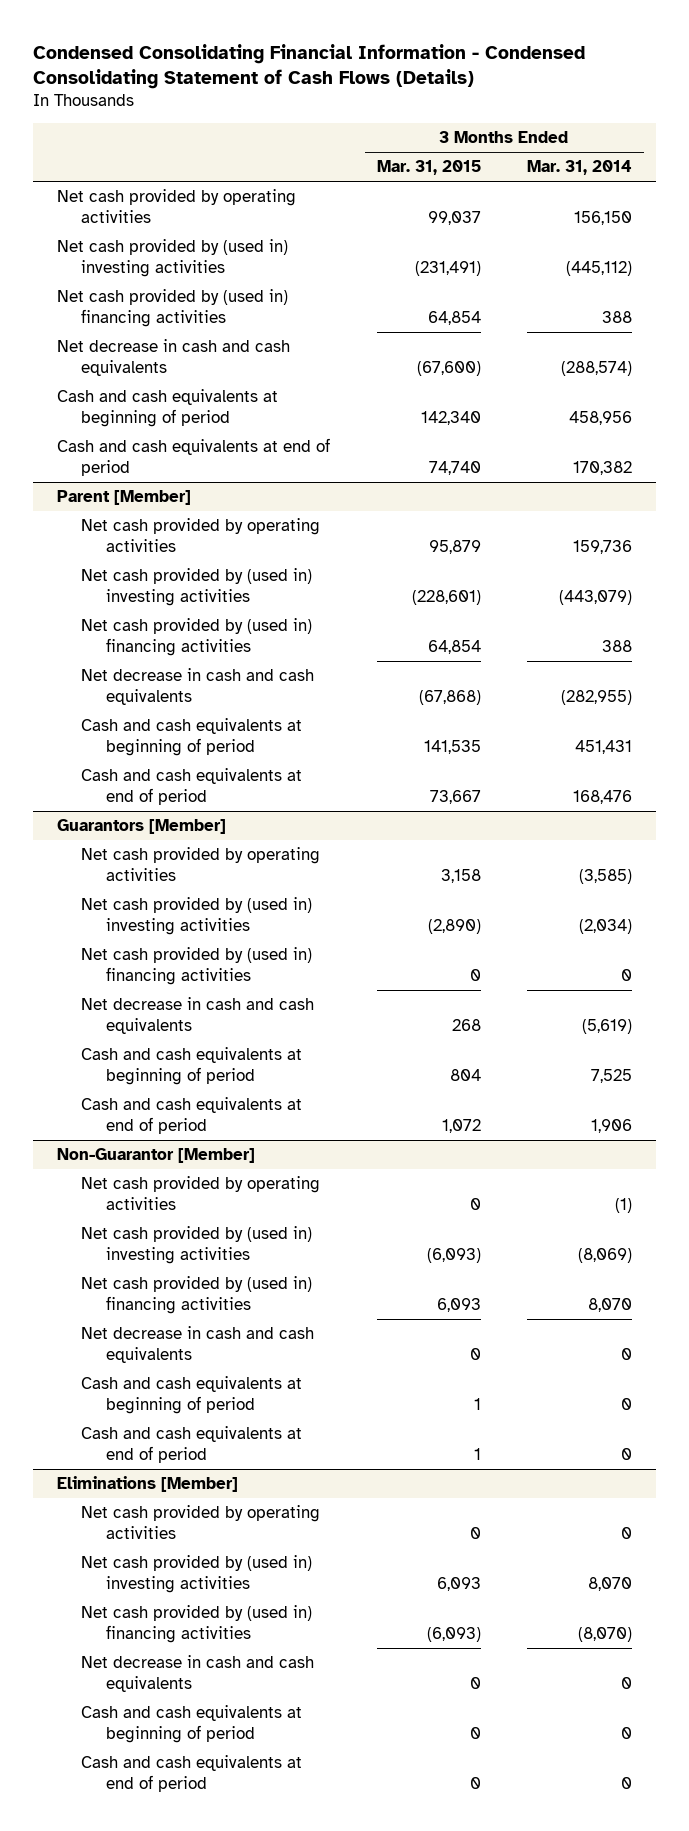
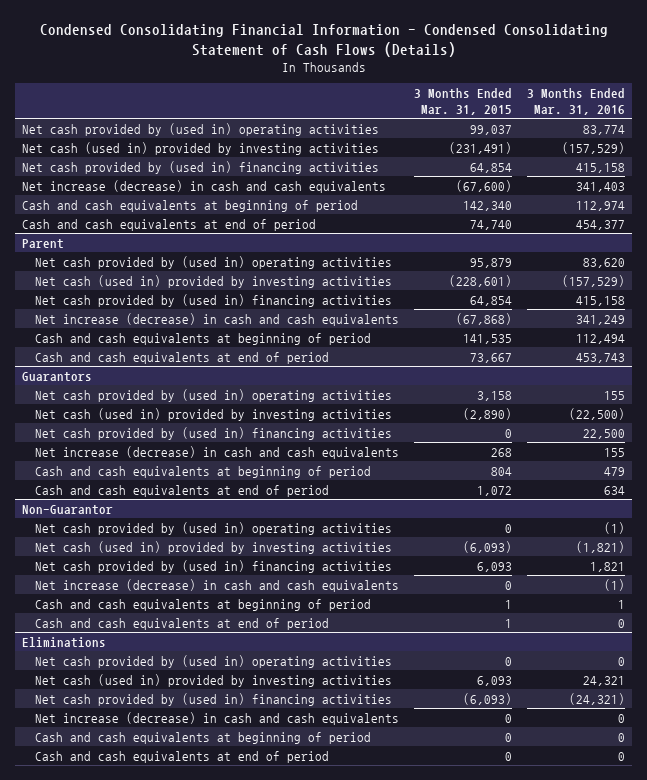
- | 3 Months Ended Mar. 31, 2015 | 3 Months Ended Mar. 31, 2014
+ | 3 Months Ended Mar. 31, 2015 | 3 Months Ended Mar. 31, 2016
- Net cash provided by operating activities | 99,037 | 156,150
- Net cash provided by (used in) investing activities | (231,491) | (445,112)
+ Net cash provided by (used in) operating activities | 99,037 | 83,774
+ Net cash (used in) provided by investing activities | (231,491) | (157,529)
- Net decrease in cash and cash equivalents | (67,600) | (288,574)
+ Net increase (decrease) in cash and cash equivalents | (67,600) | 341,403
- Parent [Member]
- Net cash provided by operating activities | 95,879 | 159,736
- Net cash provided by (used in) investing activities | (228,601) | (443,079)
+ Parent
+ Net cash provided by (used in) operating activities | 95,879 | 83,620
+ Net cash (used in) provided by investing activities | (228,601) | (157,529)
- Net decrease in cash and cash equivalents | (67,868) | (282,955)
+ Net increase (decrease) in cash and cash equivalents | (67,868) | 341,249
- Guarantors [Member]
- Net cash provided by operating activities | 3,158 | (3,585)
- Net cash provided by (used in) investing activities | (2,890) | (2,034)
+ Guarantors
+ Net cash provided by (used in) operating activities | 3,158 | 155
+ Net cash (used in) provided by investing activities | (2,890) | (22,500)
- Net decrease in cash and cash equivalents | 268 | (5,619)
+ Net increase (decrease) in cash and cash equivalents | 268 | 155
- Non-Guarantor [Member]
- Net cash provided by operating activities | 0 | (1)
- Net cash provided by (used in) investing activities | (6,093) | (8,069)
+ Non-Guarantor
+ Net cash provided by (used in) operating activities | 0 | (1)
+ Net cash (used in) provided by investing activities | (6,093) | (1,821)
- Net decrease in cash and cash equivalents | 0 | 0
+ Net increase (decrease) in cash and cash equivalents | 0 | (1)
- Eliminations [Member]
- Net cash provided by operating activities | 0 | 0
- Net cash provided by (used in) investing activities | 6,093 | 8,070
+ Eliminations
+ Net cash provided by (used in) operating activities | 0 | 0
+ Net cash (used in) provided by investing activities | 6,093 | 24,321
- Net decrease in cash and cash equivalents | 0 | 0
+ Net increase (decrease) in cash and cash equivalents | 0 | 0

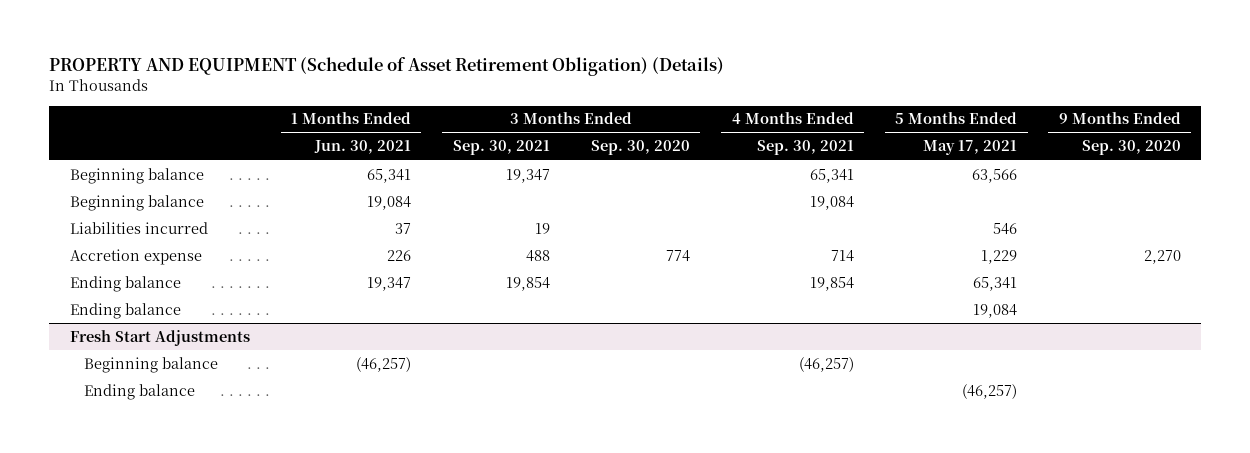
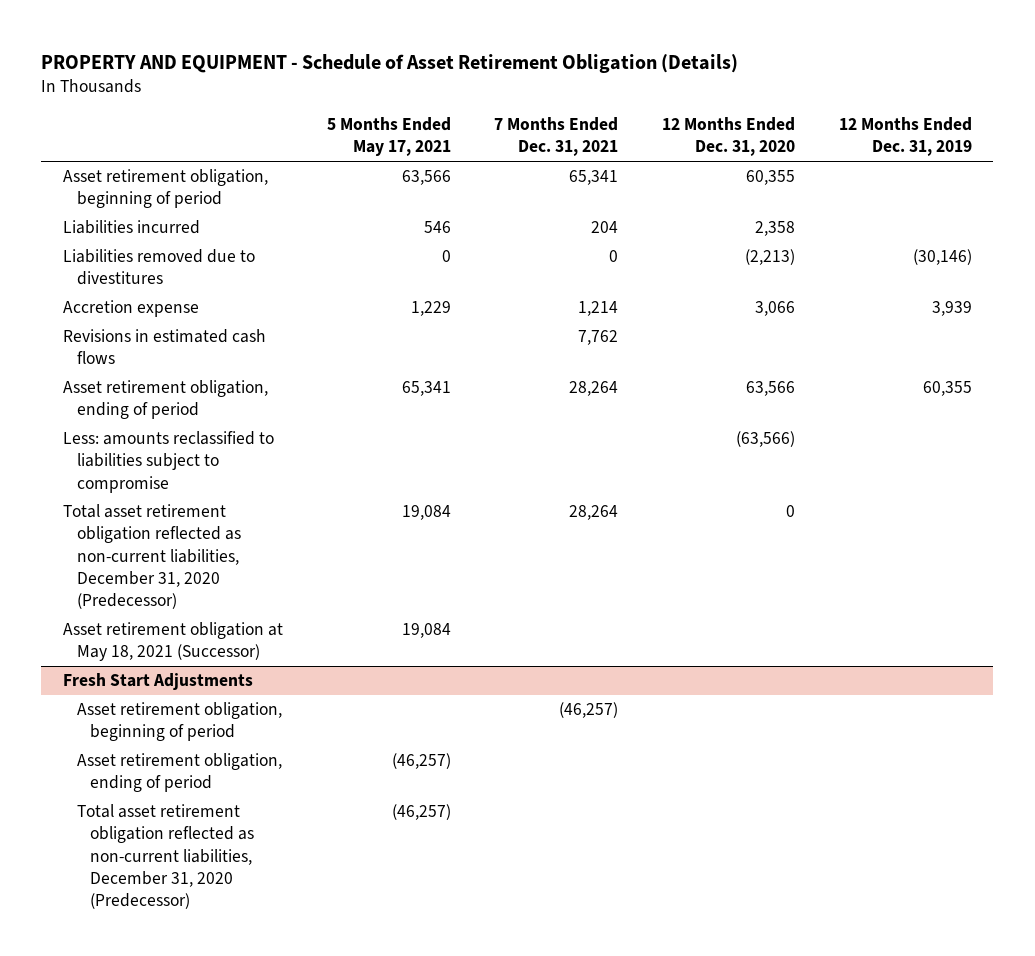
- PROPERTY AND EQUIPMENT (Schedule of Asset Retirement Obligation) (Details)
+ PROPERTY AND EQUIPMENT - Schedule of Asset Retirement Obligation (Details)
- | 1 Months Ended Jun. 30, 2021 | 3 Months Ended Sep. 30, 2021 | 3 Months Ended Sep. 30, 2020 | 4 Months Ended Sep. 30, 2021 | 5 Months Ended May 17, 2021 | 9 Months Ended Sep. 30, 2020
+ | 5 Months Ended May 17, 2021 | 7 Months Ended Dec. 31, 2021 | 12 Months Ended Dec. 31, 2020 | 12 Months Ended Dec. 31, 2019
- Beginning balance | 65,341 | 19,347 | | 65,341 | 63,566 |
- Beginning balance | 19,084 | | | 19,084 | |
+ Asset retirement obligation, beginning of period | 63,566 | 65,341 | 60,355 |
+ Liabilities removed due to divestitures | 0 | 0 | (2,213) | (30,146)
- Ending balance | 19,347 | 19,854 | | 19,854 | 65,341 |
- Ending balance | | | | | 19,084 |
+ Revisions in estimated cash flows | | 7,762 | |
+ Asset retirement obligation, ending of period | 65,341 | 28,264 | 63,566 | 60,355
+ Less: amounts reclassified to liabilities subject to compromise | | | (63,566) |
+ Total asset retirement obligation reflected as non-current liabilities, December 31, 2020 (Predecessor) | 19,084 | 28,264 | 0 |
+ Asset retirement obligation at May 18, 2021 (Successor) | 19,084 | | |
@ Fresh Start Adjustments
- Beginning balance | (46,257) | | | (46,257) | |
- Ending balance | | | | | (46,257) |
+ Asset retirement obligation, beginning of period | | (46,257) | |
+ Asset retirement obligation, ending of period | (46,257) | | |
+ Total asset retirement obligation reflected as non-current liabilities, December 31, 2020 (Predecessor) | (46,257) | | |

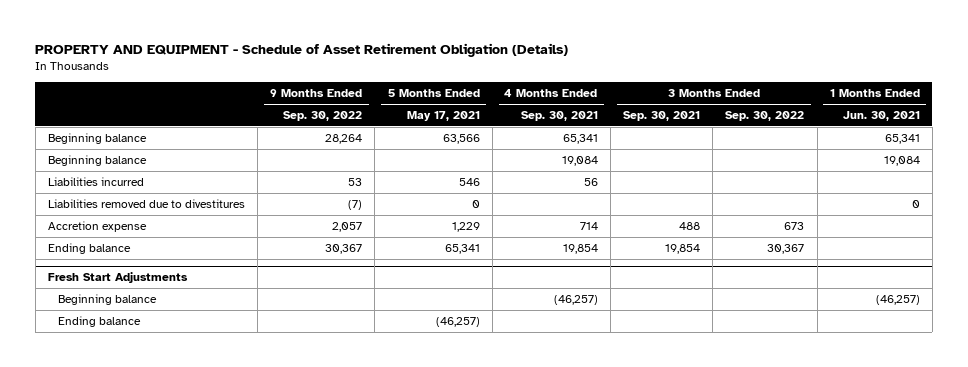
- | 5 Months Ended May 17, 2021 | 7 Months Ended Dec. 31, 2021 | 12 Months Ended Dec. 31, 2020 | 12 Months Ended Dec. 31, 2019
+ | 9 Months Ended Sep. 30, 2022 | 5 Months Ended May 17, 2021 | 4 Months Ended Sep. 30, 2021 | 3 Months Ended Sep. 30, 2021 | 3 Months Ended Sep. 30, 2022 | 1 Months Ended Jun. 30, 2021
- Asset retirement obligation, beginning of period | 63,566 | 65,341 | 60,355 |
+ Beginning balance | 28,264 | 63,566 | 65,341 | | | 65,341
+ Beginning balance | | | 19,084 | | | 19,084
- Revisions in estimated cash flows | | 7,762 | |
- Asset retirement obligation, ending of period | 65,341 | 28,264 | 63,566 | 60,355
- Less: amounts reclassified to liabilities subject to compromise | | | (63,566) |
- Total asset retirement obligation reflected as non-current liabilities, December 31, 2020 (Predecessor) | 19,084 | 28,264 | 0 |
- Asset retirement obligation at May 18, 2021 (Successor) | 19,084 | | |
+ Ending balance | 30,367 | 65,341 | 19,854 | 19,854 | 30,367 |
@ Fresh Start Adjustments
- Asset retirement obligation, beginning of period | | (46,257) | |
- Asset retirement obligation, ending of period | (46,257) | | |
- Total asset retirement obligation reflected as non-current liabilities, December 31, 2020 (Predecessor) | (46,257) | | |
+ Beginning balance | | | (46,257) | | | (46,257)
+ Ending balance | | (46,257) | | | |

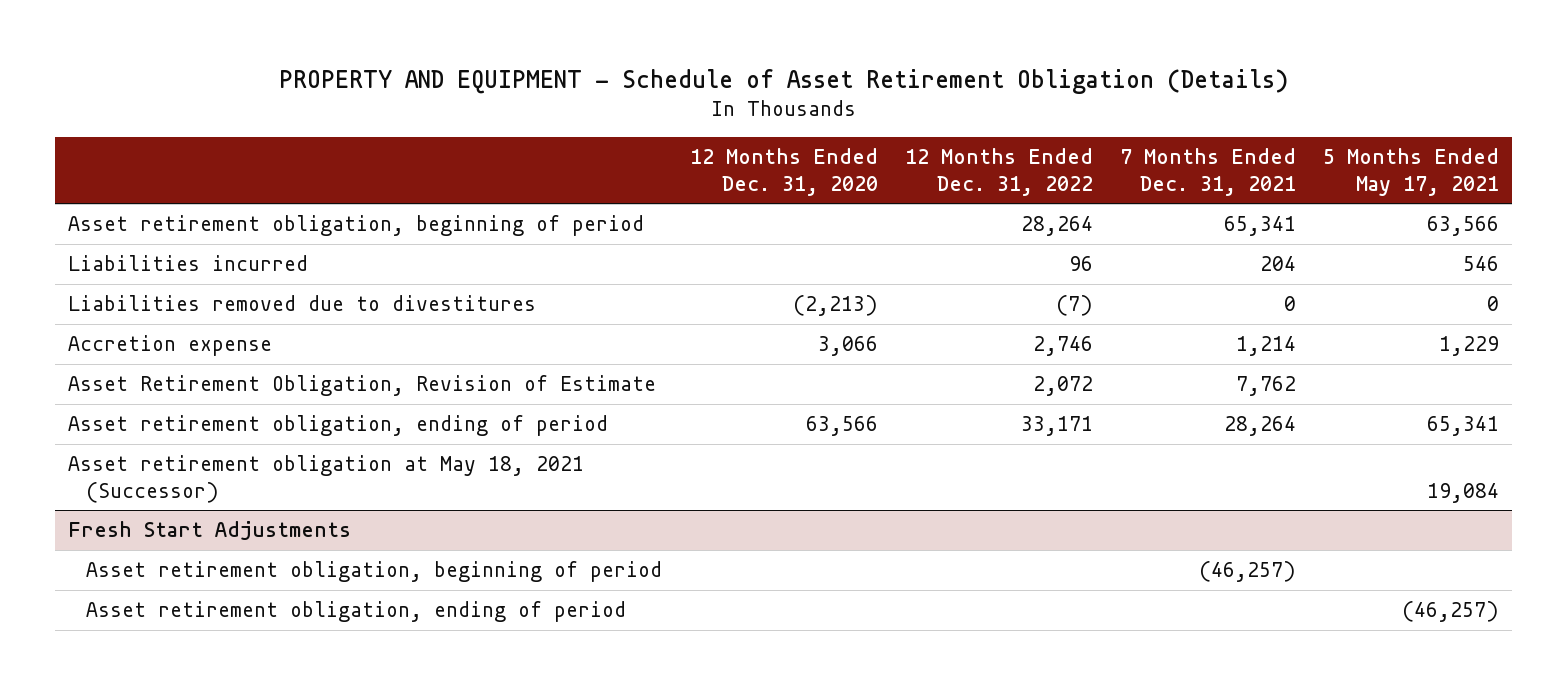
- | 9 Months Ended Sep. 30, 2022 | 5 Months Ended May 17, 2021 | 4 Months Ended Sep. 30, 2021 | 3 Months Ended Sep. 30, 2021 | 3 Months Ended Sep. 30, 2022 | 1 Months Ended Jun. 30, 2021
+ | 12 Months Ended Dec. 31, 2020 | 12 Months Ended Dec. 31, 2022 | 7 Months Ended Dec. 31, 2021 | 5 Months Ended May 17, 2021
- Beginning balance | 28,264 | 63,566 | 65,341 | | | 65,341
- Beginning balance | | | 19,084 | | | 19,084
+ Asset retirement obligation, beginning of period | | 28,264 | 65,341 | 63,566
- Ending balance | 30,367 | 65,341 | 19,854 | 19,854 | 30,367 |
+ Asset Retirement Obligation, Revision of Estimate | | 2,072 | 7,762 |
+ Asset retirement obligation, ending of period | 63,566 | 33,171 | 28,264 | 65,341
+ Asset retirement obligation at May 18, 2021 (Successor) | | | | 19,084
@ Fresh Start Adjustments
- Beginning balance | | | (46,257) | | | (46,257)
- Ending balance | | (46,257) | | | |
+ Asset retirement obligation, beginning of period | | | (46,257) |
+ Asset retirement obligation, ending of period | | | | (46,257)

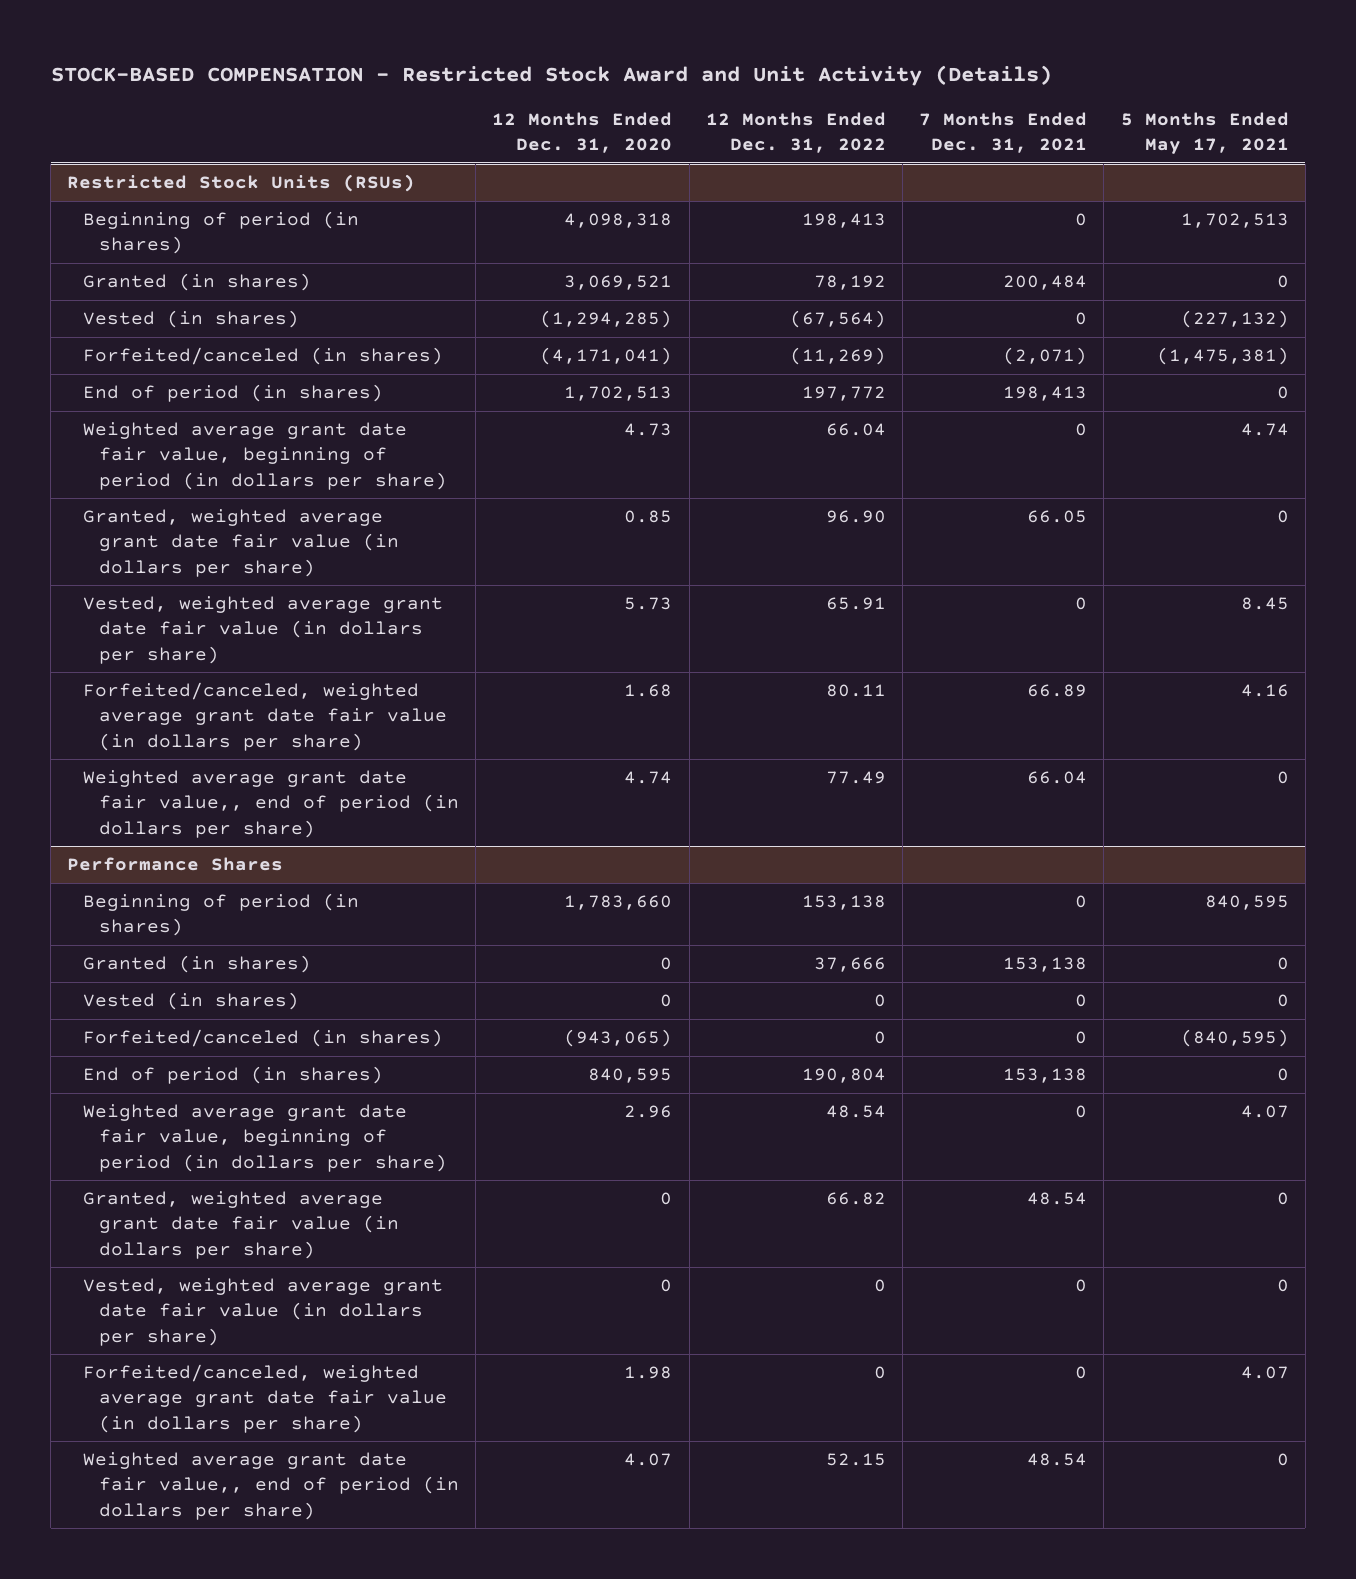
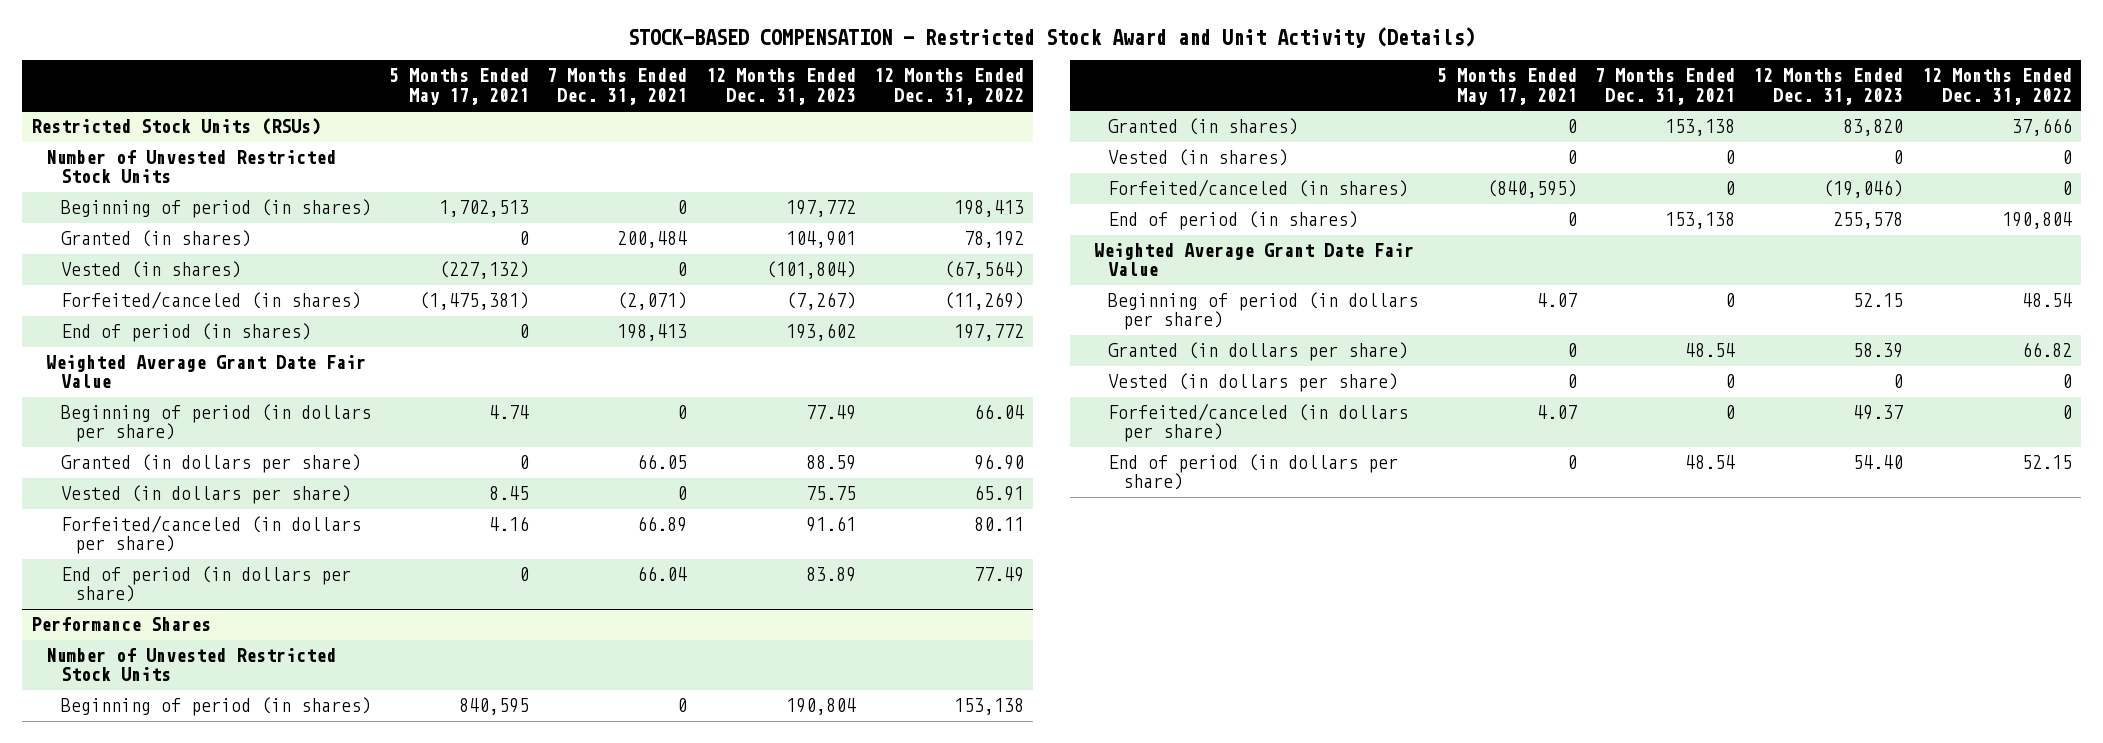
- | 12 Months Ended Dec. 31, 2020 | 12 Months Ended Dec. 31, 2022 | 7 Months Ended Dec. 31, 2021 | 5 Months Ended May 17, 2021
+ | 5 Months Ended May 17, 2021 | 7 Months Ended Dec. 31, 2021 | 12 Months Ended Dec. 31, 2023 | 12 Months Ended Dec. 31, 2022
@ Restricted Stock Units (RSUs)
+ Number of Unvested Restricted Stock Units
- Weighted average grant date fair value, beginning of period (in dollars per share) | 4.73 | 66.04 | 0 | 4.74
- Granted, weighted average grant date fair value (in dollars per share) | 0.85 | 96.90 | 66.05 | 0
- Vested, weighted average grant date fair value (in dollars per share) | 5.73 | 65.91 | 0 | 8.45
- Forfeited/canceled, weighted average grant date fair value (in dollars per share) | 1.68 | 80.11 | 66.89 | 4.16
- Weighted average grant date fair value,, end of period (in dollars per share) | 4.74 | 77.49 | 66.04 | 0
+ Weighted Average Grant Date Fair Value
+ Beginning of period (in dollars per share) | 4.74 | 0 | 77.49 | 66.04
+ Granted (in dollars per share) | 0 | 66.05 | 88.59 | 96.90
+ Vested (in dollars per share) | 8.45 | 0 | 75.75 | 65.91
+ Forfeited/canceled (in dollars per share) | 4.16 | 66.89 | 91.61 | 80.11
+ End of period (in dollars per share) | 0 | 66.04 | 83.89 | 77.49
@ Performance Shares
+ Number of Unvested Restricted Stock Units
- Weighted average grant date fair value, beginning of period (in dollars per share) | 2.96 | 48.54 | 0 | 4.07
- Granted, weighted average grant date fair value (in dollars per share) | 0 | 66.82 | 48.54 | 0
- Vested, weighted average grant date fair value (in dollars per share) | 0 | 0 | 0 | 0
- Forfeited/canceled, weighted average grant date fair value (in dollars per share) | 1.98 | 0 | 0 | 4.07
- Weighted average grant date fair value,, end of period (in dollars per share) | 4.07 | 52.15 | 48.54 | 0
+ Weighted Average Grant Date Fair Value
+ Beginning of period (in dollars per share) | 4.07 | 0 | 52.15 | 48.54
+ Granted (in dollars per share) | 0 | 48.54 | 58.39 | 66.82
+ Vested (in dollars per share) | 0 | 0 | 0 | 0
+ Forfeited/canceled (in dollars per share) | 4.07 | 0 | 49.37 | 0
+ End of period (in dollars per share) | 0 | 48.54 | 54.40 | 52.15

